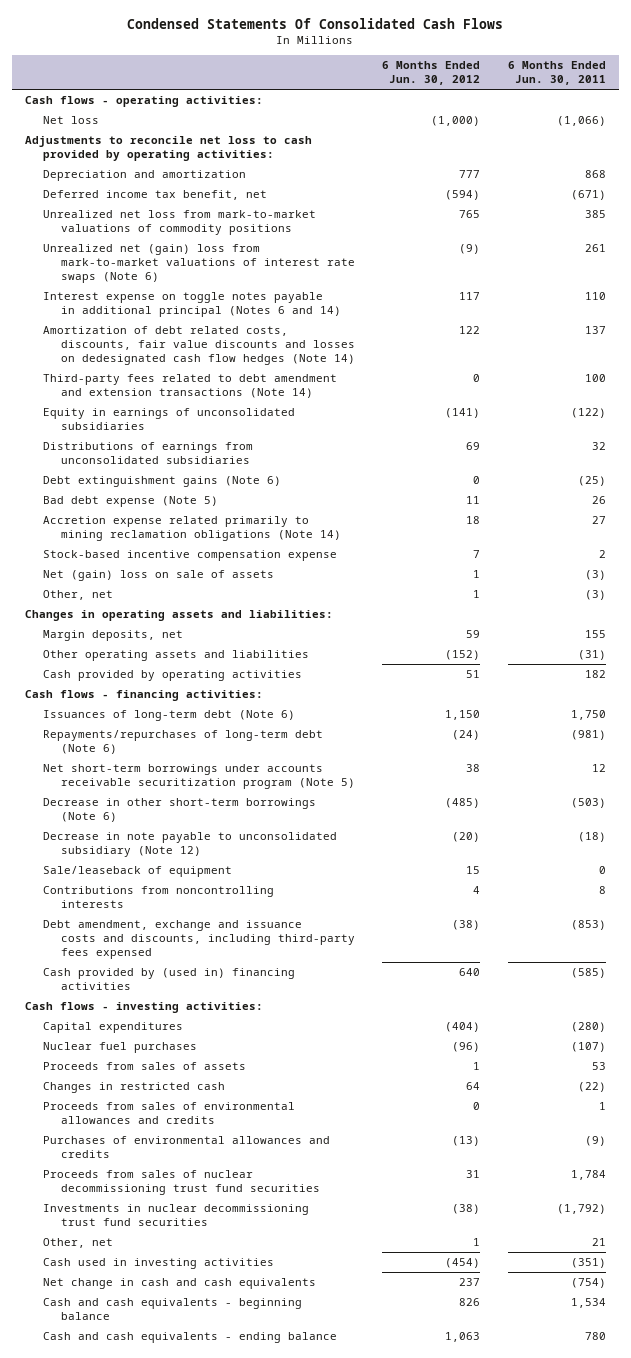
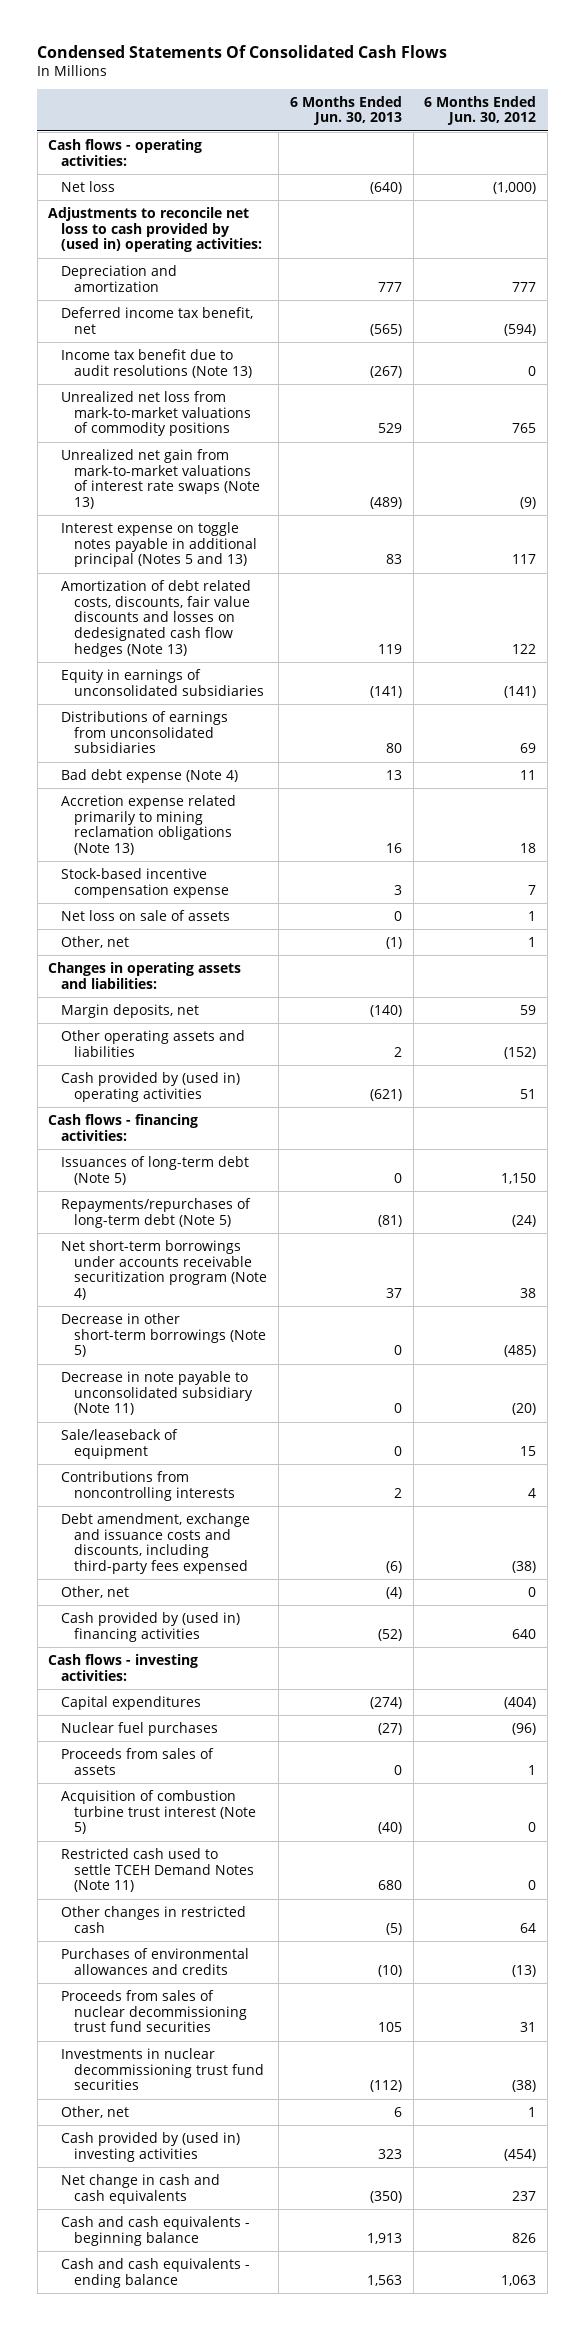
- | 6 Months Ended Jun. 30, 2012 | 6 Months Ended Jun. 30, 2011
+ | 6 Months Ended Jun. 30, 2013 | 6 Months Ended Jun. 30, 2012
- Adjustments to reconcile net loss to cash provided by operating activities:
+ Adjustments to reconcile net loss to cash provided by (used in) operating activities:
+ Income tax benefit due to audit resolutions (Note 13) | (267) | 0
- Unrealized net (gain) loss from mark-to-market valuations of interest rate swaps (Note 6) | (9) | 261
- Interest expense on toggle notes payable in additional principal (Notes 6 and 14) | 117 | 110
- Amortization of debt related costs, discounts, fair value discounts and losses on dedesignated cash flow hedges (Note 14) | 122 | 137
- Third-party fees related to debt amendment and extension transactions (Note 14) | 0 | 100
+ Unrealized net gain from mark-to-market valuations of interest rate swaps (Note 13) | (489) | (9)
+ Interest expense on toggle notes payable in additional principal (Notes 5 and 13) | 83 | 117
+ Amortization of debt related costs, discounts, fair value discounts and losses on dedesignated cash flow hedges (Note 13) | 119 | 122
- Debt extinguishment gains (Note 6) | 0 | (25)
- Bad debt expense (Note 5) | 11 | 26
- Accretion expense related primarily to mining reclamation obligations (Note 14) | 18 | 27
+ Bad debt expense (Note 4) | 13 | 11
+ Accretion expense related primarily to mining reclamation obligations (Note 13) | 16 | 18
- Net (gain) loss on sale of assets | 1 | (3)
+ Net loss on sale of assets | 0 | 1
- Cash provided by operating activities | 51 | 182
+ Cash provided by (used in) operating activities | (621) | 51
- Issuances of long-term debt (Note 6) | 1,150 | 1,750
- Repayments/repurchases of long-term debt (Note 6) | (24) | (981)
- Net short-term borrowings under accounts receivable securitization program (Note 5) | 38 | 12
- Decrease in other short-term borrowings (Note 6) | (485) | (503)
- Decrease in note payable to unconsolidated subsidiary (Note 12) | (20) | (18)
+ Issuances of long-term debt (Note 5) | 0 | 1,150
+ Repayments/repurchases of long-term debt (Note 5) | (81) | (24)
+ Net short-term borrowings under accounts receivable securitization program (Note 4) | 37 | 38
+ Decrease in other short-term borrowings (Note 5) | 0 | (485)
+ Decrease in note payable to unconsolidated subsidiary (Note 11) | 0 | (20)
+ Other, net | (4) | 0
- Changes in restricted cash | 64 | (22)
- Proceeds from sales of environmental allowances and credits | 0 | 1
+ Acquisition of combustion turbine trust interest (Note 5) | (40) | 0
+ Restricted cash used to settle TCEH Demand Notes (Note 11) | 680 | 0
+ Other changes in restricted cash | (5) | 64
- Cash used in investing activities | (454) | (351)
+ Cash provided by (used in) investing activities | 323 | (454)

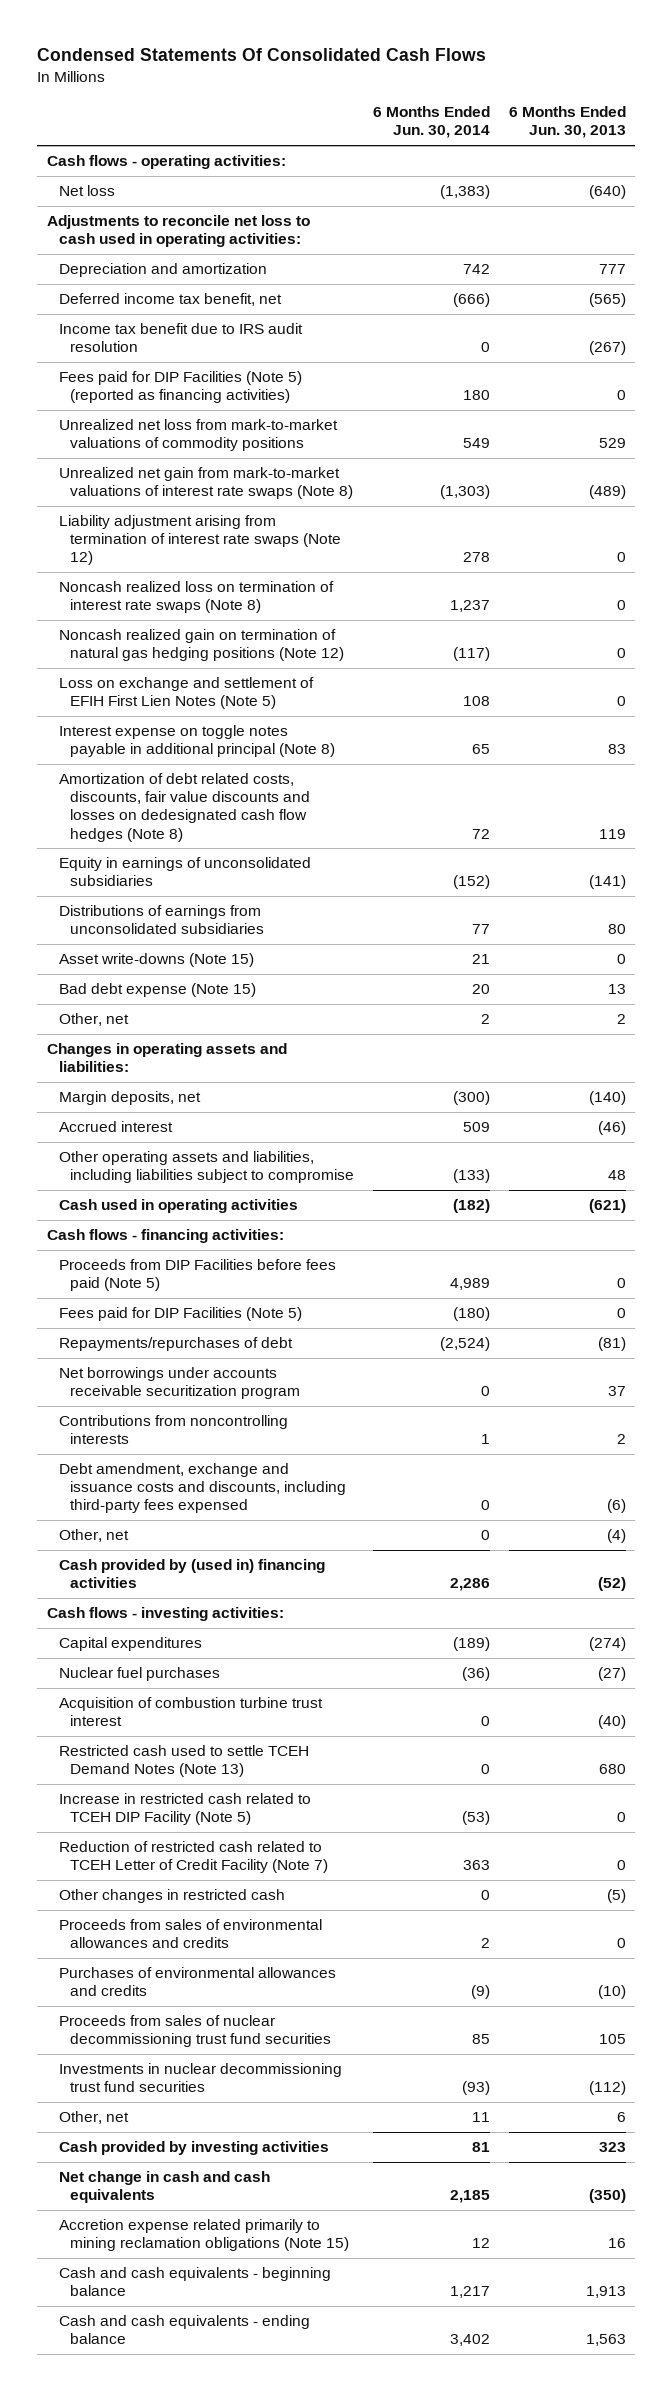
- | 6 Months Ended Jun. 30, 2013 | 6 Months Ended Jun. 30, 2012
+ | 6 Months Ended Jun. 30, 2014 | 6 Months Ended Jun. 30, 2013
- Adjustments to reconcile net loss to cash provided by (used in) operating activities:
+ Adjustments to reconcile net loss to cash used in operating activities:
- Income tax benefit due to audit resolutions (Note 13) | (267) | 0
+ Income tax benefit due to IRS audit resolution | 0 | (267)
+ Fees paid for DIP Facilities (Note 5) (reported as financing activities) | 180 | 0
- Unrealized net gain from mark-to-market valuations of interest rate swaps (Note 13) | (489) | (9)
- Interest expense on toggle notes payable in additional principal (Notes 5 and 13) | 83 | 117
- Amortization of debt related costs, discounts, fair value discounts and losses on dedesignated cash flow hedges (Note 13) | 119 | 122
+ Unrealized net gain from mark-to-market valuations of interest rate swaps (Note 8) | (1,303) | (489)
+ Liability adjustment arising from termination of interest rate swaps (Note 12) | 278 | 0
+ Noncash realized loss on termination of interest rate swaps (Note 8) | 1,237 | 0
+ Noncash realized gain on termination of natural gas hedging positions (Note 12) | (117) | 0
+ Loss on exchange and settlement of EFIH First Lien Notes (Note 5) | 108 | 0
+ Interest expense on toggle notes payable in additional principal (Note 8) | 65 | 83
+ Amortization of debt related costs, discounts, fair value discounts and losses on dedesignated cash flow hedges (Note 8) | 72 | 119
- Bad debt expense (Note 4) | 13 | 11
- Accretion expense related primarily to mining reclamation obligations (Note 13) | 16 | 18
- Stock-based incentive compensation expense | 3 | 7
- Net loss on sale of assets | 0 | 1
- Other, net | (1) | 1
+ Asset write-downs (Note 15) | 21 | 0
+ Bad debt expense (Note 15) | 20 | 13
+ Other, net | 2 | 2
- Other operating assets and liabilities | 2 | (152)
- Cash provided by (used in) operating activities | (621) | 51
+ Accrued interest | 509 | (46)
+ Other operating assets and liabilities, including liabilities subject to compromise | (133) | 48
+ Cash used in operating activities | (182) | (621)
- Issuances of long-term debt (Note 5) | 0 | 1,150
- Repayments/repurchases of long-term debt (Note 5) | (81) | (24)
- Net short-term borrowings under accounts receivable securitization program (Note 4) | 37 | 38
- Decrease in other short-term borrowings (Note 5) | 0 | (485)
- Decrease in note payable to unconsolidated subsidiary (Note 11) | 0 | (20)
- Sale/leaseback of equipment | 0 | 15
+ Proceeds from DIP Facilities before fees paid (Note 5) | 4,989 | 0
+ Fees paid for DIP Facilities (Note 5) | (180) | 0
+ Repayments/repurchases of debt | (2,524) | (81)
+ Net borrowings under accounts receivable securitization program | 0 | 37
- Proceeds from sales of assets | 0 | 1
- Acquisition of combustion turbine trust interest (Note 5) | (40) | 0
- Restricted cash used to settle TCEH Demand Notes (Note 11) | 680 | 0
+ Acquisition of combustion turbine trust interest | 0 | (40)
+ Restricted cash used to settle TCEH Demand Notes (Note 13) | 0 | 680
+ Increase in restricted cash related to TCEH DIP Facility (Note 5) | (53) | 0
+ Reduction of restricted cash related to TCEH Letter of Credit Facility (Note 7) | 363 | 0
+ Proceeds from sales of environmental allowances and credits | 2 | 0
- Cash provided by (used in) investing activities | 323 | (454)
+ Cash provided by investing activities | 81 | 323
+ Accretion expense related primarily to mining reclamation obligations (Note 15) | 12 | 16

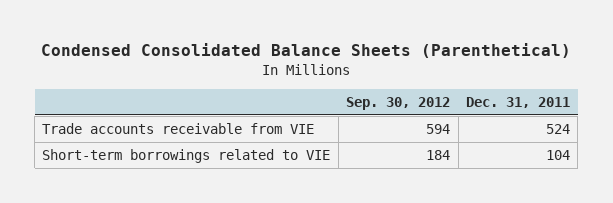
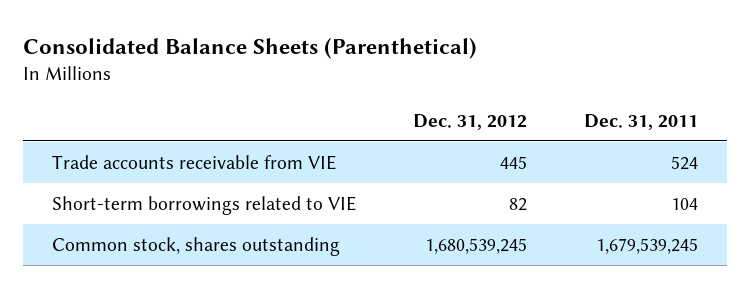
- Condensed Consolidated Balance Sheets (Parenthetical)
+ Consolidated Balance Sheets (Parenthetical)
- | Sep. 30, 2012 | Dec. 31, 2011
+ | Dec. 31, 2012 | Dec. 31, 2011
+ Common stock, shares outstanding | 1,680,539,245 | 1,679,539,245

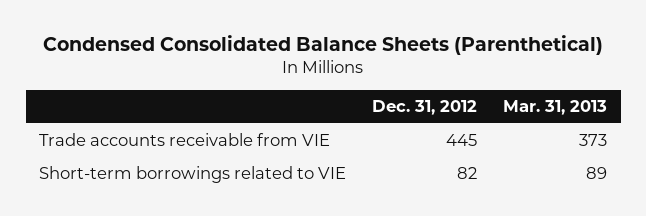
- Consolidated Balance Sheets (Parenthetical)
+ Condensed Consolidated Balance Sheets (Parenthetical)
- | Dec. 31, 2012 | Dec. 31, 2011
+ | Dec. 31, 2012 | Mar. 31, 2013
- Common stock, shares outstanding | 1,680,539,245 | 1,679,539,245

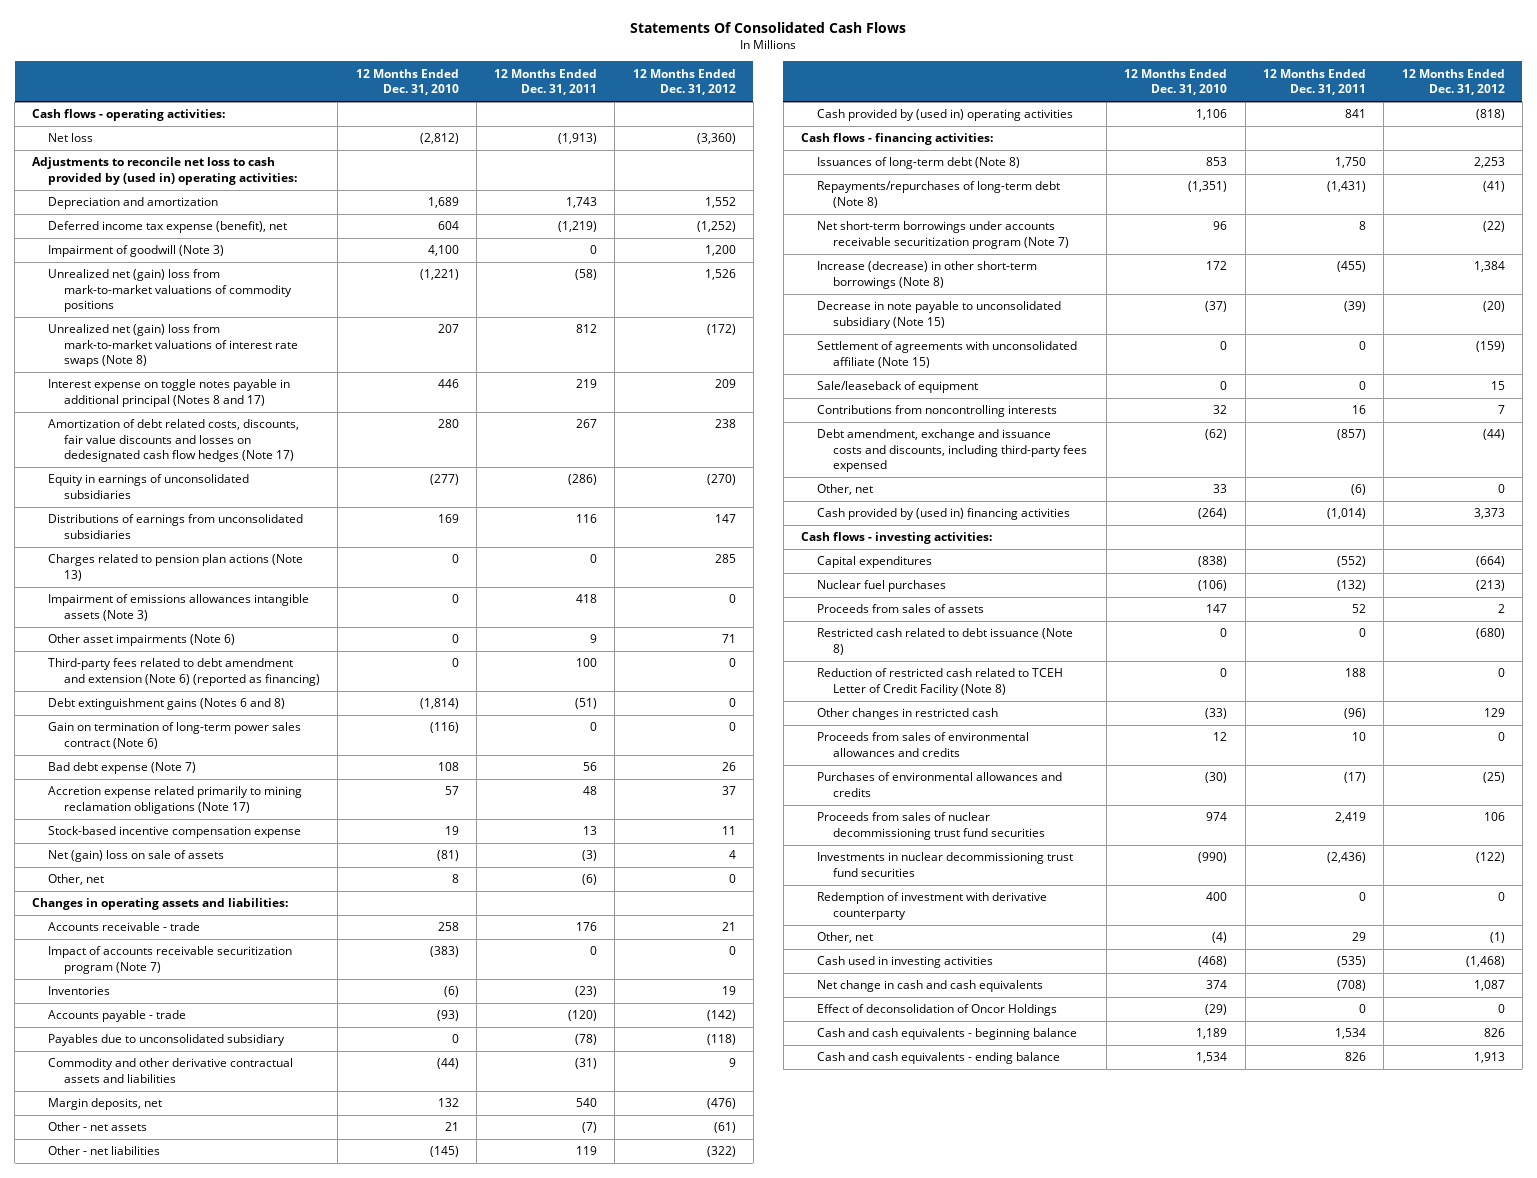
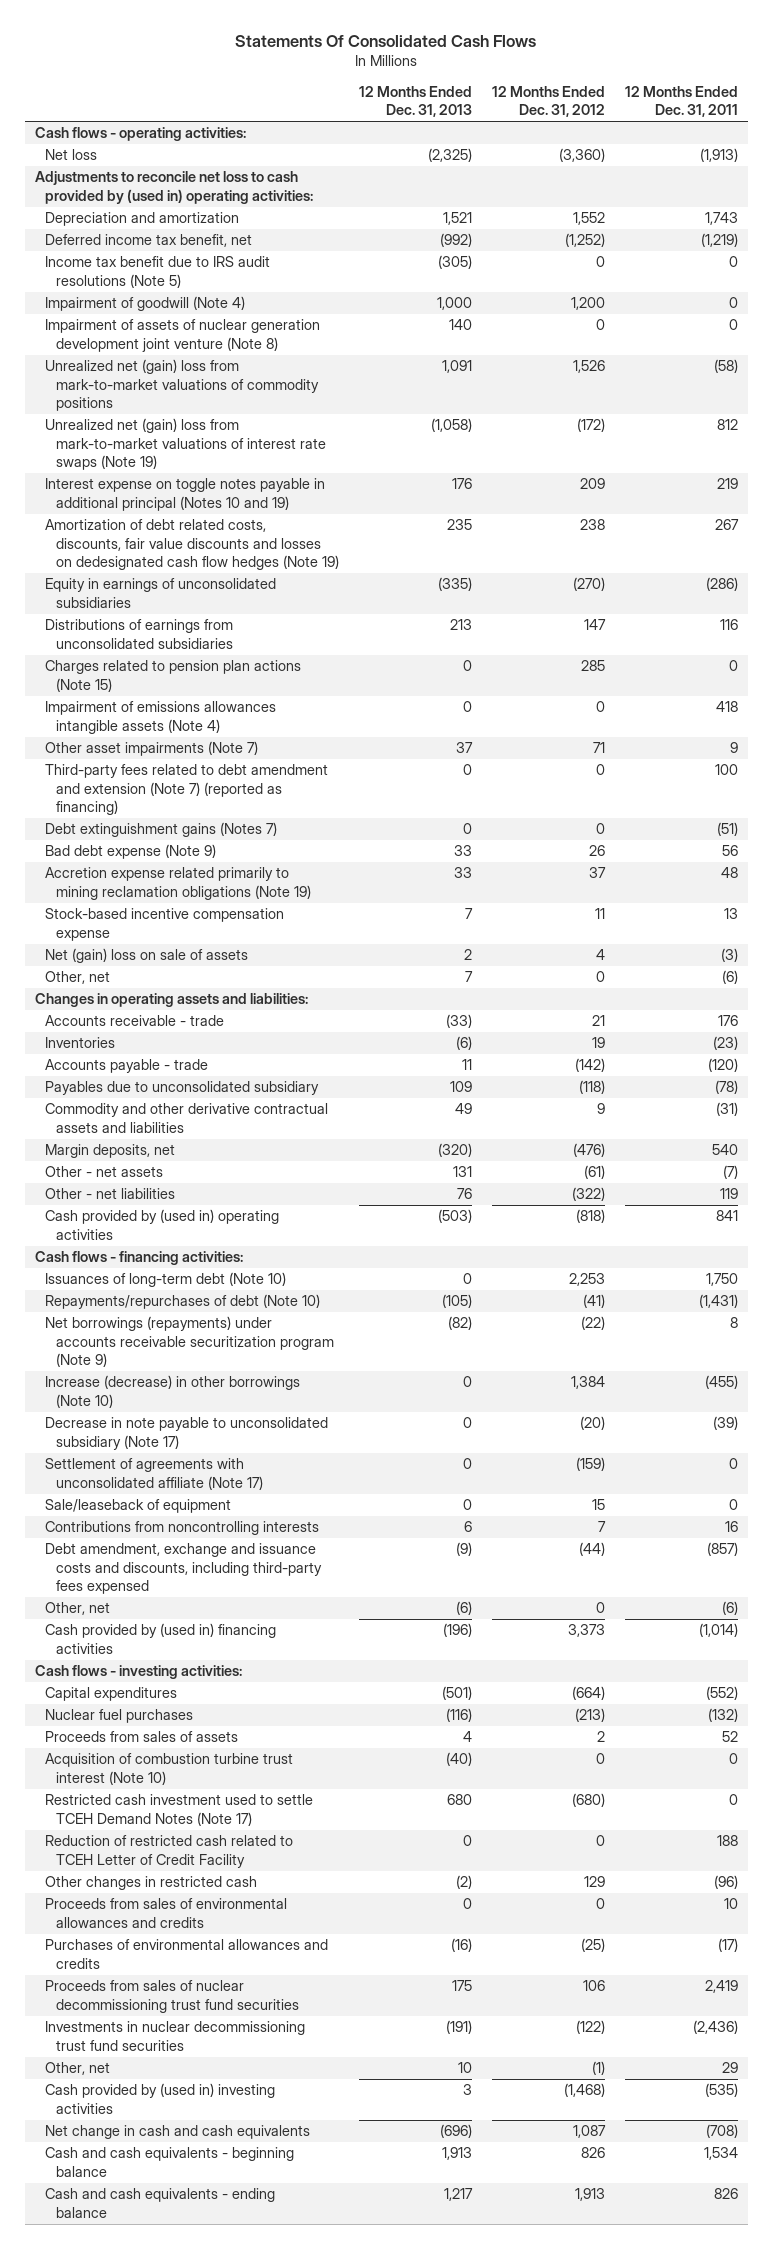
- | 12 Months Ended Dec. 31, 2010 | 12 Months Ended Dec. 31, 2011 | 12 Months Ended Dec. 31, 2012
+ | 12 Months Ended Dec. 31, 2013 | 12 Months Ended Dec. 31, 2012 | 12 Months Ended Dec. 31, 2011
- Deferred income tax expense (benefit), net | 604 | (1,219) | (1,252)
- Impairment of goodwill (Note 3) | 4,100 | 0 | 1,200
+ Deferred income tax benefit, net | (992) | (1,252) | (1,219)
+ Income tax benefit due to IRS audit resolutions (Note 5) | (305) | 0 | 0
+ Impairment of goodwill (Note 4) | 1,000 | 1,200 | 0
+ Impairment of assets of nuclear generation development joint venture (Note 8) | 140 | 0 | 0
- Unrealized net (gain) loss from mark-to-market valuations of interest rate swaps (Note 8) | 207 | 812 | (172)
- Interest expense on toggle notes payable in additional principal (Notes 8 and 17) | 446 | 219 | 209
- Amortization of debt related costs, discounts, fair value discounts and losses on dedesignated cash flow hedges (Note 17) | 280 | 267 | 238
+ Unrealized net (gain) loss from mark-to-market valuations of interest rate swaps (Note 19) | (1,058) | (172) | 812
+ Interest expense on toggle notes payable in additional principal (Notes 10 and 19) | 176 | 209 | 219
+ Amortization of debt related costs, discounts, fair value discounts and losses on dedesignated cash flow hedges (Note 19) | 235 | 238 | 267
- Charges related to pension plan actions (Note 13) | 0 | 0 | 285
- Impairment of emissions allowances intangible assets (Note 3) | 0 | 418 | 0
- Other asset impairments (Note 6) | 0 | 9 | 71
- Third-party fees related to debt amendment and extension (Note 6) (reported as financing) | 0 | 100 | 0
- Debt extinguishment gains (Notes 6 and 8) | (1,814) | (51) | 0
- Gain on termination of long-term power sales contract (Note 6) | (116) | 0 | 0
- Bad debt expense (Note 7) | 108 | 56 | 26
- Accretion expense related primarily to mining reclamation obligations (Note 17) | 57 | 48 | 37
+ Charges related to pension plan actions (Note 15) | 0 | 285 | 0
+ Impairment of emissions allowances intangible assets (Note 4) | 0 | 0 | 418
+ Other asset impairments (Note 7) | 37 | 71 | 9
+ Third-party fees related to debt amendment and extension (Note 7) (reported as financing) | 0 | 0 | 100
+ Debt extinguishment gains (Notes 7) | 0 | 0 | (51)
+ Bad debt expense (Note 9) | 33 | 26 | 56
+ Accretion expense related primarily to mining reclamation obligations (Note 19) | 33 | 37 | 48
- Impact of accounts receivable securitization program (Note 7) | (383) | 0 | 0
- Issuances of long-term debt (Note 8) | 853 | 1,750 | 2,253
- Repayments/repurchases of long-term debt (Note 8) | (1,351) | (1,431) | (41)
- Net short-term borrowings under accounts receivable securitization program (Note 7) | 96 | 8 | (22)
- Increase (decrease) in other short-term borrowings (Note 8) | 172 | (455) | 1,384
- Decrease in note payable to unconsolidated subsidiary (Note 15) | (37) | (39) | (20)
- Settlement of agreements with unconsolidated affiliate (Note 15) | 0 | 0 | (159)
+ Issuances of long-term debt (Note 10) | 0 | 2,253 | 1,750
+ Repayments/repurchases of debt (Note 10) | (105) | (41) | (1,431)
+ Net borrowings (repayments) under accounts receivable securitization program (Note 9) | (82) | (22) | 8
+ Increase (decrease) in other borrowings (Note 10) | 0 | 1,384 | (455)
+ Decrease in note payable to unconsolidated subsidiary (Note 17) | 0 | (20) | (39)
+ Settlement of agreements with unconsolidated affiliate (Note 17) | 0 | (159) | 0
- Restricted cash related to debt issuance (Note 8) | 0 | 0 | (680)
- Reduction of restricted cash related to TCEH Letter of Credit Facility (Note 8) | 0 | 188 | 0
+ Acquisition of combustion turbine trust interest (Note 10) | (40) | 0 | 0
+ Restricted cash investment used to settle TCEH Demand Notes (Note 17) | 680 | (680) | 0
+ Reduction of restricted cash related to TCEH Letter of Credit Facility | 0 | 0 | 188
- Redemption of investment with derivative counterparty | 400 | 0 | 0
- Cash used in investing activities | (468) | (535) | (1,468)
+ Cash provided by (used in) investing activities | 3 | (1,468) | (535)
- Effect of deconsolidation of Oncor Holdings | (29) | 0 | 0

